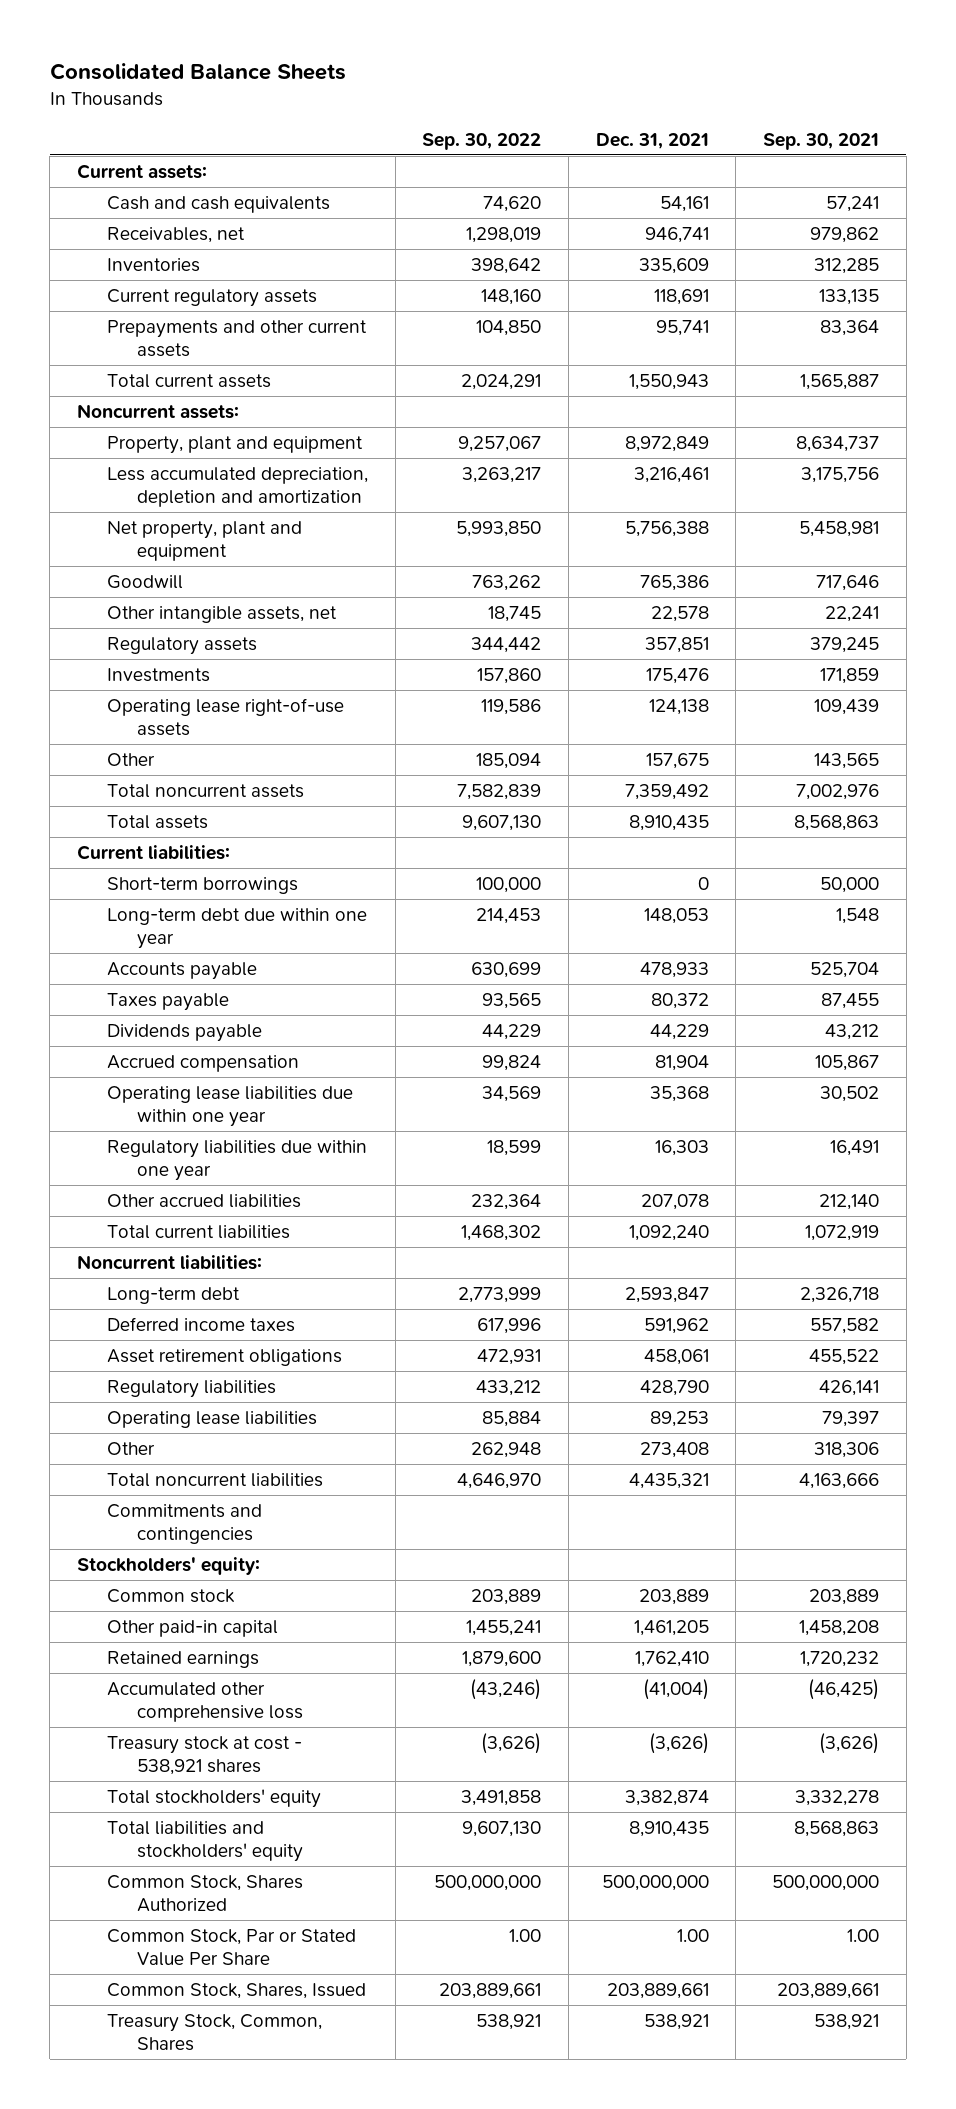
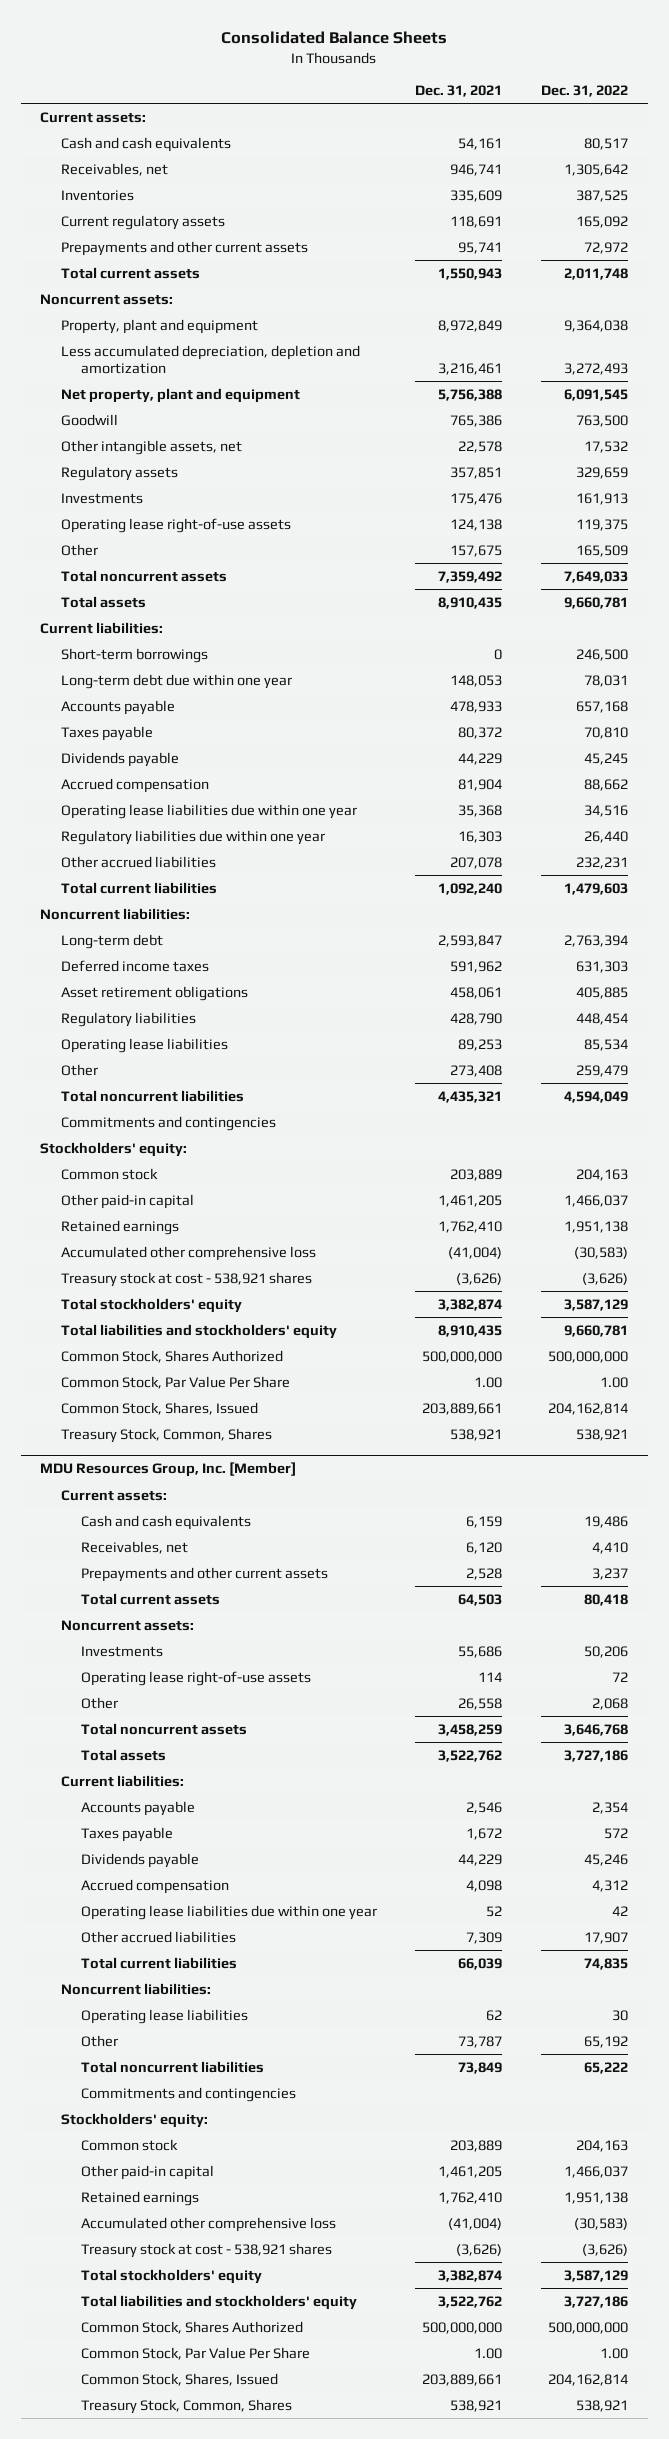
- | Sep. 30, 2022 | Dec. 31, 2021 | Sep. 30, 2021
+ | Dec. 31, 2021 | Dec. 31, 2022
- Common Stock, Par or Stated Value Per Share | 1.00 | 1.00 | 1.00
+ Common Stock, Par Value Per Share | 1.00 | 1.00
+ MDU Resources Group, Inc. [Member]
+ Current assets:
+ Cash and cash equivalents | 6,159 | 19,486
+ Receivables, net | 6,120 | 4,410
+ Prepayments and other current assets | 2,528 | 3,237
+ Total current assets | 64,503 | 80,418
+ Noncurrent assets:
+ Investments | 55,686 | 50,206
+ Operating lease right-of-use assets | 114 | 72
+ Other | 26,558 | 2,068
+ Total noncurrent assets | 3,458,259 | 3,646,768
+ Total assets | 3,522,762 | 3,727,186
+ Current liabilities:
+ Accounts payable | 2,546 | 2,354
+ Taxes payable | 1,672 | 572
+ Dividends payable | 44,229 | 45,246
+ Accrued compensation | 4,098 | 4,312
+ Operating lease liabilities due within one year | 52 | 42
+ Other accrued liabilities | 7,309 | 17,907
+ Total current liabilities | 66,039 | 74,835
+ Noncurrent liabilities:
+ Operating lease liabilities | 62 | 30
+ Other | 73,787 | 65,192
+ Total noncurrent liabilities | 73,849 | 65,222
+ Commitments and contingencies
+ Stockholders' equity:
+ Common stock | 203,889 | 204,163
+ Other paid-in capital | 1,461,205 | 1,466,037
+ Retained earnings | 1,762,410 | 1,951,138
+ Accumulated other comprehensive loss | (41,004) | (30,583)
+ Treasury stock at cost - 538,921 shares | (3,626) | (3,626)
+ Total stockholders' equity | 3,382,874 | 3,587,129
+ Total liabilities and stockholders' equity | 3,522,762 | 3,727,186
+ Common Stock, Shares Authorized | 500,000,000 | 500,000,000
+ Common Stock, Par Value Per Share | 1.00 | 1.00
+ Common Stock, Shares, Issued | 203,889,661 | 204,162,814
+ Treasury Stock, Common, Shares | 538,921 | 538,921

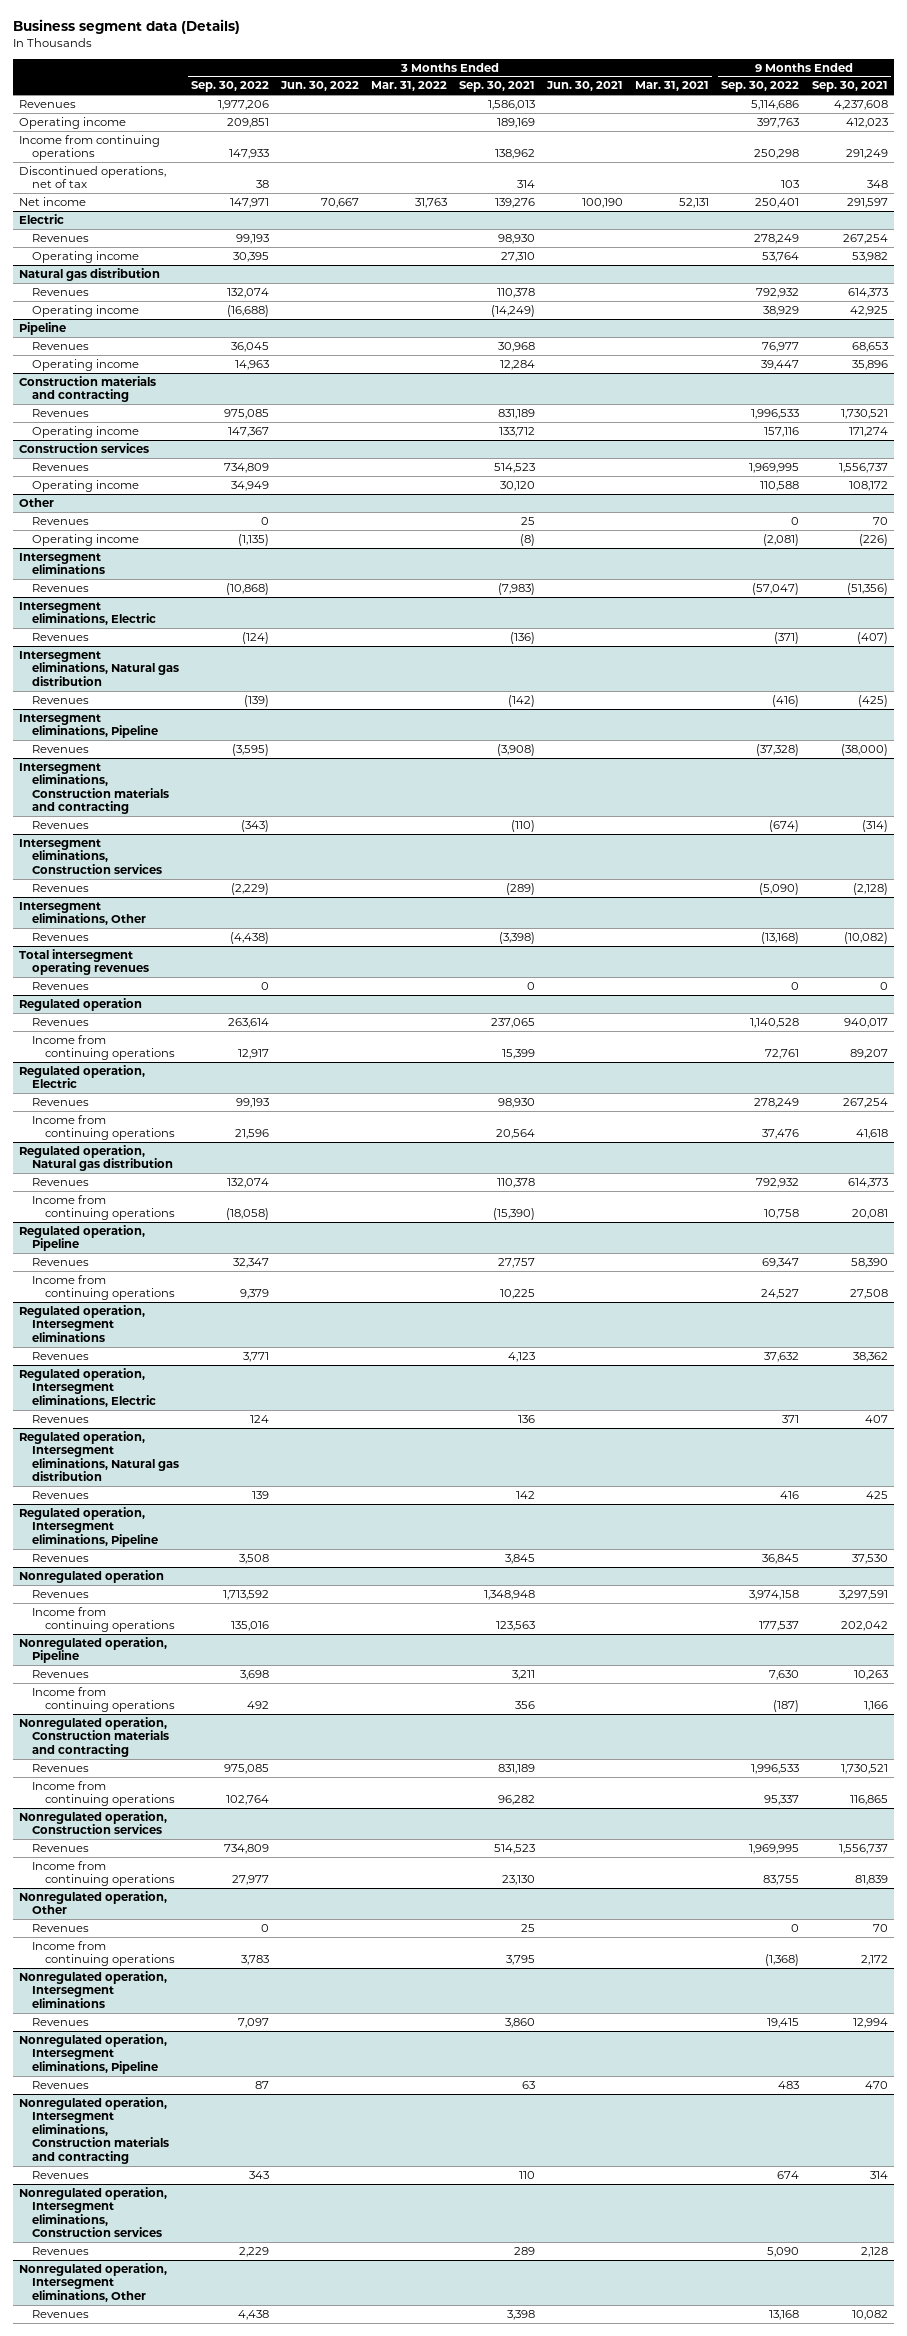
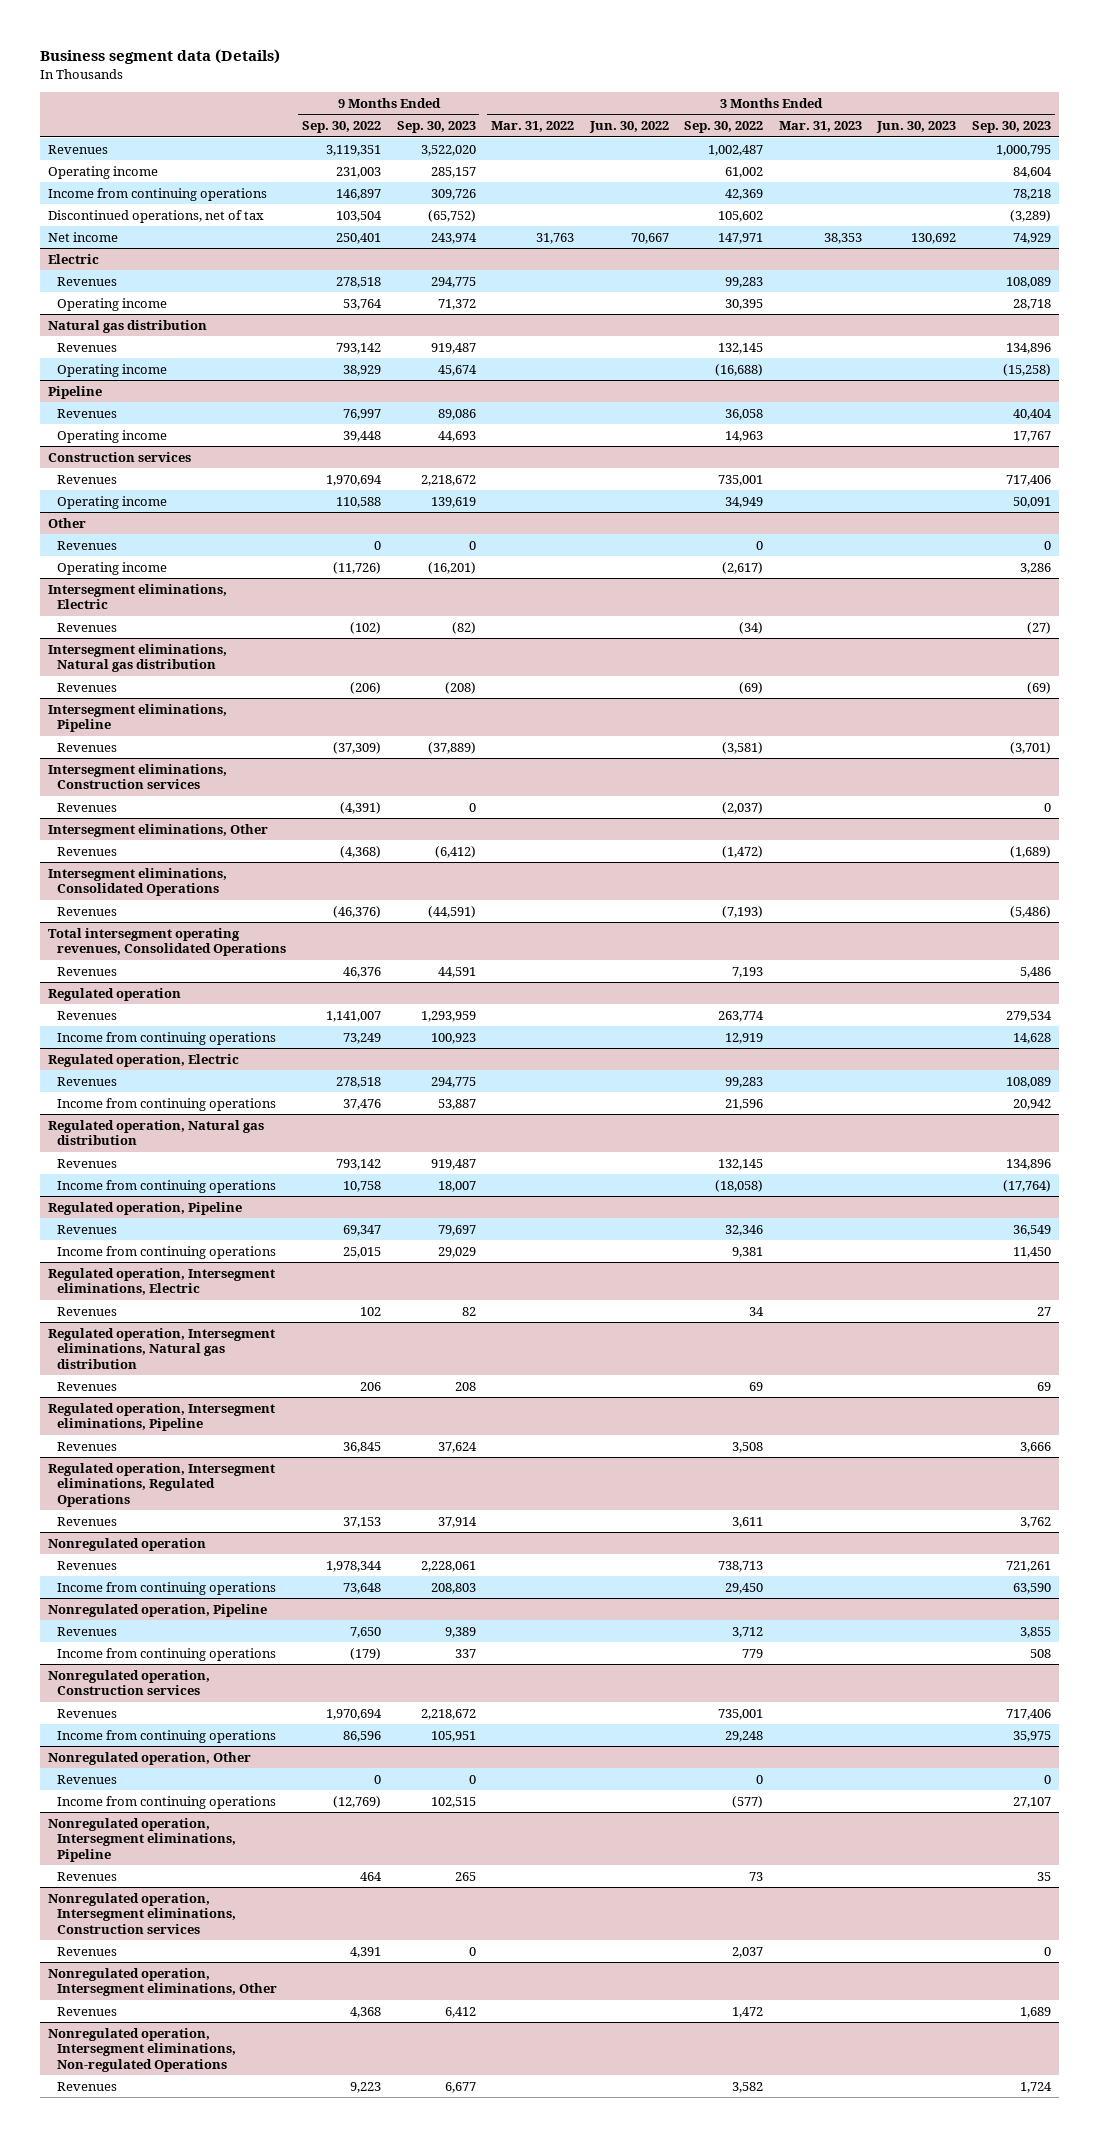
- | 3 Months Ended Sep. 30, 2022 | 3 Months Ended Jun. 30, 2022 | 3 Months Ended Mar. 31, 2022 | 3 Months Ended Sep. 30, 2021 | 3 Months Ended Jun. 30, 2021 | 3 Months Ended Mar. 31, 2021 | 9 Months Ended Sep. 30, 2022 | 9 Months Ended Sep. 30, 2021
+ | 9 Months Ended Sep. 30, 2022 | 9 Months Ended Sep. 30, 2023 | 3 Months Ended Mar. 31, 2022 | 3 Months Ended Jun. 30, 2022 | 3 Months Ended Sep. 30, 2022 | 3 Months Ended Mar. 31, 2023 | 3 Months Ended Jun. 30, 2023 | 3 Months Ended Sep. 30, 2023
- Revenues | 1,977,206 | | | 1,586,013 | | | 5,114,686 | 4,237,608
- Operating income | 209,851 | | | 189,169 | | | 397,763 | 412,023
- Income from continuing operations | 147,933 | | | 138,962 | | | 250,298 | 291,249
- Discontinued operations, net of tax | 38 | | | 314 | | | 103 | 348
+ Revenues | 3,119,351 | 3,522,020 | | | 1,002,487 | | | 1,000,795
+ Operating income | 231,003 | 285,157 | | | 61,002 | | | 84,604
+ Income from continuing operations | 146,897 | 309,726 | | | 42,369 | | | 78,218
+ Discontinued operations, net of tax | 103,504 | (65,752) | | | 105,602 | | | (3,289)
@ Electric
- Revenues | 99,193 | | | 98,930 | | | 278,249 | 267,254
+ Revenues | 278,518 | 294,775 | | | 99,283 | | | 108,089
@ Natural gas distribution
- Revenues | 132,074 | | | 110,378 | | | 792,932 | 614,373
+ Revenues | 793,142 | 919,487 | | | 132,145 | | | 134,896
@ Pipeline
- Revenues | 36,045 | | | 30,968 | | | 76,977 | 68,653
- Operating income | 14,963 | | | 12,284 | | | 39,447 | 35,896
- Construction materials and contracting
- Revenues | 975,085 | | | 831,189 | | | 1,996,533 | 1,730,521
- Operating income | 147,367 | | | 133,712 | | | 157,116 | 171,274
@ Pipeline
+ Revenues | 76,997 | 89,086 | | | 36,058 | | | 40,404
+ Operating income | 39,448 | 44,693 | | | 14,963 | | | 17,767
@ Construction services
- Revenues | 734,809 | | | 514,523 | | | 1,969,995 | 1,556,737
+ Revenues | 1,970,694 | 2,218,672 | | | 735,001 | | | 717,406
@ Other
- Operating income | (1,135) | | | (8) | | | (2,081) | (226)
- Intersegment eliminations
- Revenues | (10,868) | | | (7,983) | | | (57,047) | (51,356)
@ Other
+ Operating income | (11,726) | (16,201) | | | (2,617) | | | 3,286
@ Intersegment eliminations, Electric
- Revenues | (124) | | | (136) | | | (371) | (407)
+ Revenues | (102) | (82) | | | (34) | | | (27)
@ Intersegment eliminations, Natural gas distribution
- Revenues | (139) | | | (142) | | | (416) | (425)
+ Revenues | (206) | (208) | | | (69) | | | (69)
@ Intersegment eliminations, Pipeline
- Revenues | (3,595) | | | (3,908) | | | (37,328) | (38,000)
- Intersegment eliminations, Construction materials and contracting
- Revenues | (343) | | | (110) | | | (674) | (314)
@ Intersegment eliminations, Pipeline
+ Revenues | (37,309) | (37,889) | | | (3,581) | | | (3,701)
@ Intersegment eliminations, Construction services
- Revenues | (2,229) | | | (289) | | | (5,090) | (2,128)
+ Revenues | (4,391) | 0 | | | (2,037) | | | 0
@ Intersegment eliminations, Other
- Revenues | (4,438) | | | (3,398) | | | (13,168) | (10,082)
- Total intersegment operating revenues
- Revenues | 0 | | | 0 | | | 0 | 0
@ Intersegment eliminations, Other
+ Revenues | (4,368) | (6,412) | | | (1,472) | | | (1,689)
+ Intersegment eliminations, Consolidated Operations
+ Revenues | (46,376) | (44,591) | | | (7,193) | | | (5,486)
+ Total intersegment operating revenues, Consolidated Operations
+ Revenues | 46,376 | 44,591 | | | 7,193 | | | 5,486
@ Regulated operation
- Revenues | 263,614 | | | 237,065 | | | 1,140,528 | 940,017
- Income from continuing operations | 12,917 | | | 15,399 | | | 72,761 | 89,207
+ Revenues | 1,141,007 | 1,293,959 | | | 263,774 | | | 279,534
+ Income from continuing operations | 73,249 | 100,923 | | | 12,919 | | | 14,628
@ Regulated operation, Electric
- Revenues | 99,193 | | | 98,930 | | | 278,249 | 267,254
+ Revenues | 278,518 | 294,775 | | | 99,283 | | | 108,089
@ Regulated operation, Natural gas distribution
- Revenues | 132,074 | | | 110,378 | | | 792,932 | 614,373
+ Revenues | 793,142 | 919,487 | | | 132,145 | | | 134,896
@ Regulated operation, Pipeline
- Revenues | 32,347 | | | 27,757 | | | 69,347 | 58,390
- Income from continuing operations | 9,379 | | | 10,225 | | | 24,527 | 27,508
- Regulated operation, Intersegment eliminations
- Revenues | 3,771 | | | 4,123 | | | 37,632 | 38,362
@ Regulated operation, Pipeline
+ Revenues | 69,347 | 79,697 | | | 32,346 | | | 36,549
+ Income from continuing operations | 25,015 | 29,029 | | | 9,381 | | | 11,450
@ Regulated operation, Intersegment eliminations, Electric
- Revenues | 124 | | | 136 | | | 371 | 407
+ Revenues | 102 | 82 | | | 34 | | | 27
@ Regulated operation, Intersegment eliminations, Natural gas distribution
- Revenues | 139 | | | 142 | | | 416 | 425
+ Revenues | 206 | 208 | | | 69 | | | 69
+ Regulated operation, Intersegment eliminations, Regulated Operations
+ Revenues | 37,153 | 37,914 | | | 3,611 | | | 3,762
@ Nonregulated operation
- Revenues | 1,713,592 | | | 1,348,948 | | | 3,974,158 | 3,297,591
- Income from continuing operations | 135,016 | | | 123,563 | | | 177,537 | 202,042
+ Revenues | 1,978,344 | 2,228,061 | | | 738,713 | | | 721,261
+ Income from continuing operations | 73,648 | 208,803 | | | 29,450 | | | 63,590
@ Nonregulated operation, Pipeline
- Revenues | 3,698 | | | 3,211 | | | 7,630 | 10,263
- Income from continuing operations | 492 | | | 356 | | | (187) | 1,166
- Nonregulated operation, Construction materials and contracting
- Revenues | 975,085 | | | 831,189 | | | 1,996,533 | 1,730,521
- Income from continuing operations | 102,764 | | | 96,282 | | | 95,337 | 116,865
@ Nonregulated operation, Pipeline
+ Revenues | 7,650 | 9,389 | | | 3,712 | | | 3,855
+ Income from continuing operations | (179) | 337 | | | 779 | | | 508
@ Nonregulated operation, Construction services
- Revenues | 734,809 | | | 514,523 | | | 1,969,995 | 1,556,737
- Income from continuing operations | 27,977 | | | 23,130 | | | 83,755 | 81,839
+ Revenues | 1,970,694 | 2,218,672 | | | 735,001 | | | 717,406
+ Income from continuing operations | 86,596 | 105,951 | | | 29,248 | | | 35,975
@ Nonregulated operation, Other
- Income from continuing operations | 3,783 | | | 3,795 | | | (1,368) | 2,172
- Nonregulated operation, Intersegment eliminations
- Revenues | 7,097 | | | 3,860 | | | 19,415 | 12,994
@ Nonregulated operation, Other
+ Income from continuing operations | (12,769) | 102,515 | | | (577) | | | 27,107
@ Nonregulated operation, Intersegment eliminations, Pipeline
- Revenues | 87 | | | 63 | | | 483 | 470
- Nonregulated operation, Intersegment eliminations, Construction materials and contracting
- Revenues | 343 | | | 110 | | | 674 | 314
@ Nonregulated operation, Intersegment eliminations, Pipeline
+ Revenues | 464 | 265 | | | 73 | | | 35
@ Nonregulated operation, Intersegment eliminations, Construction services
- Revenues | 2,229 | | | 289 | | | 5,090 | 2,128
+ Revenues | 4,391 | 0 | | | 2,037 | | | 0
@ Nonregulated operation, Intersegment eliminations, Other
- Revenues | 4,438 | | | 3,398 | | | 13,168 | 10,082
+ Revenues | 4,368 | 6,412 | | | 1,472 | | | 1,689
+ Nonregulated operation, Intersegment eliminations, Non-regulated Operations
+ Revenues | 9,223 | 6,677 | | | 3,582 | | | 1,724

